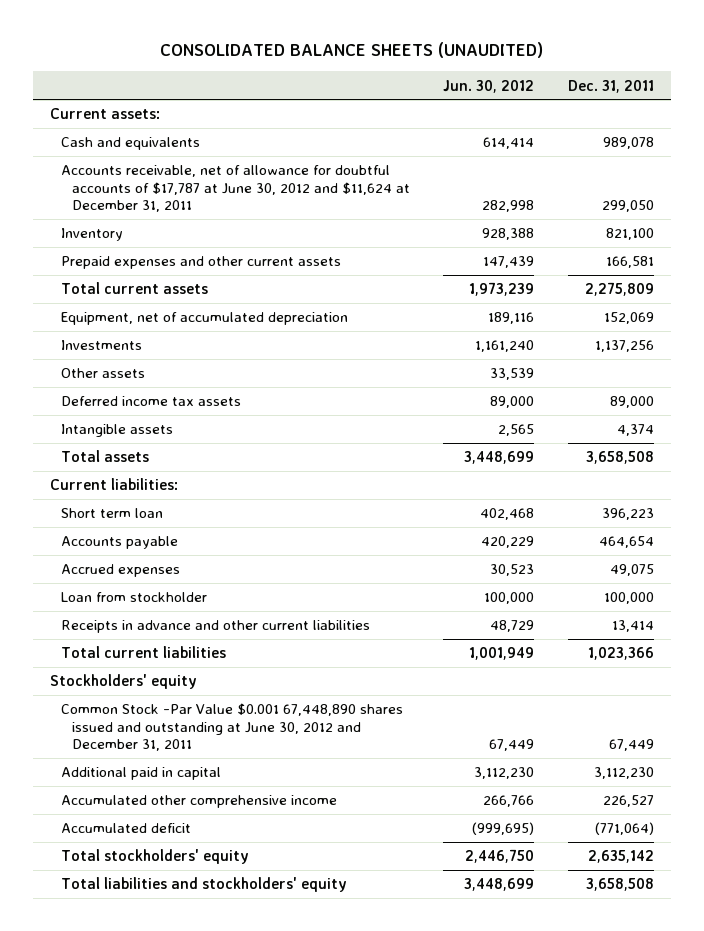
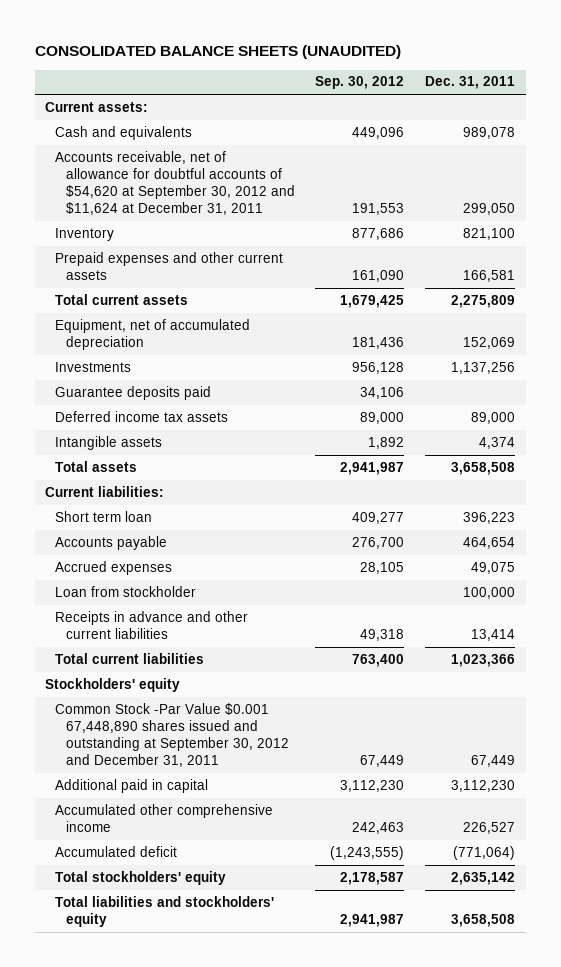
- | Jun. 30, 2012 | Dec. 31, 2011
+ | Sep. 30, 2012 | Dec. 31, 2011
- Accounts receivable, net of allowance for doubtful accounts of $17,787 at June 30, 2012 and $11,624 at December 31, 2011 | 282,998 | 299,050
+ Accounts receivable, net of allowance for doubtful accounts of $54,620 at September 30, 2012 and $11,624 at December 31, 2011 | 191,553 | 299,050
- Other assets | 33,539 |
+ Guarantee deposits paid | 34,106 |
- Common Stock -Par Value $0.001 67,448,890 shares issued and outstanding at June 30, 2012 and December 31, 2011 | 67,449 | 67,449
+ Common Stock -Par Value $0.001 67,448,890 shares issued and outstanding at September 30, 2012 and December 31, 2011 | 67,449 | 67,449

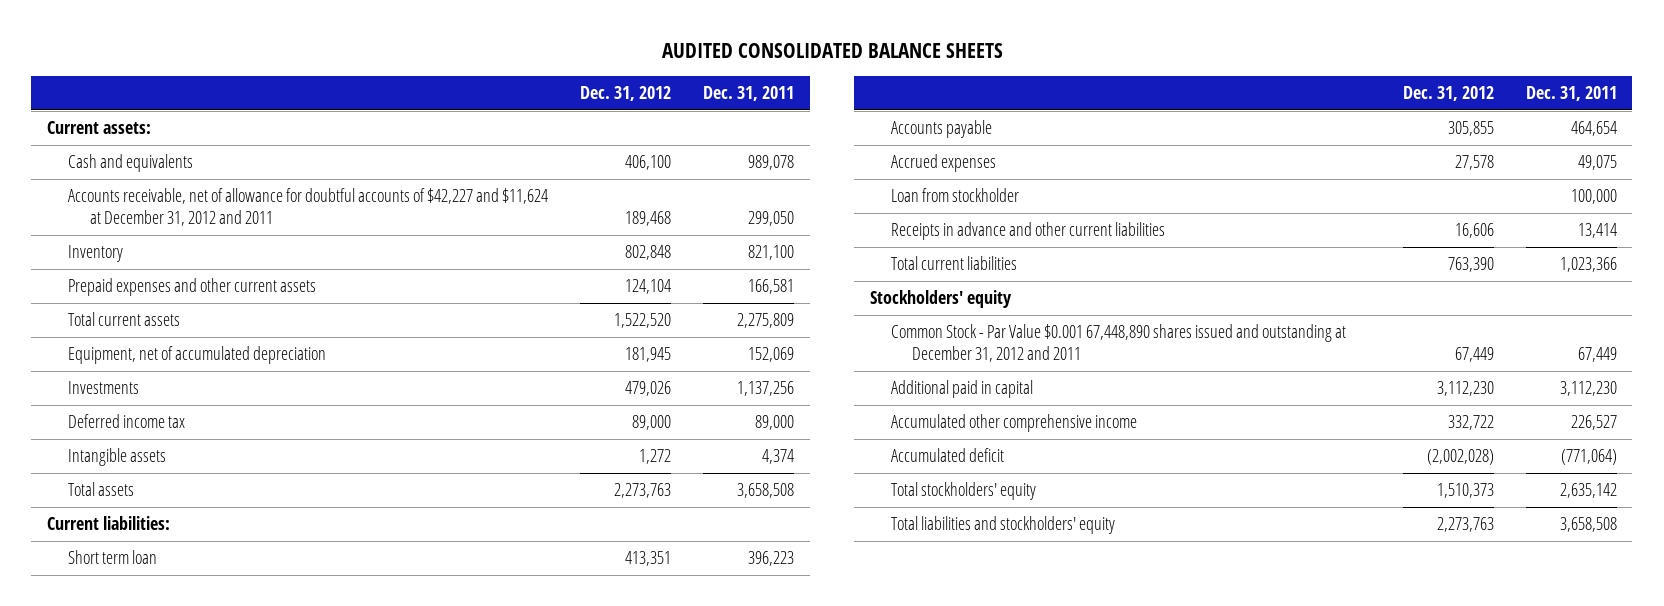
- CONSOLIDATED BALANCE SHEETS (UNAUDITED)
+ AUDITED CONSOLIDATED BALANCE SHEETS
- | Sep. 30, 2012 | Dec. 31, 2011
+ | Dec. 31, 2012 | Dec. 31, 2011
- Accounts receivable, net of allowance for doubtful accounts of $54,620 at September 30, 2012 and $11,624 at December 31, 2011 | 191,553 | 299,050
+ Accounts receivable, net of allowance for doubtful accounts of $42,227 and $11,624 at December 31, 2012 and 2011 | 189,468 | 299,050
- Guarantee deposits paid | 34,106 |
- Deferred income tax assets | 89,000 | 89,000
+ Deferred income tax | 89,000 | 89,000
- Common Stock -Par Value $0.001 67,448,890 shares issued and outstanding at September 30, 2012 and December 31, 2011 | 67,449 | 67,449
+ Common Stock - Par Value $0.001 67,448,890 shares issued and outstanding at December 31, 2012 and 2011 | 67,449 | 67,449

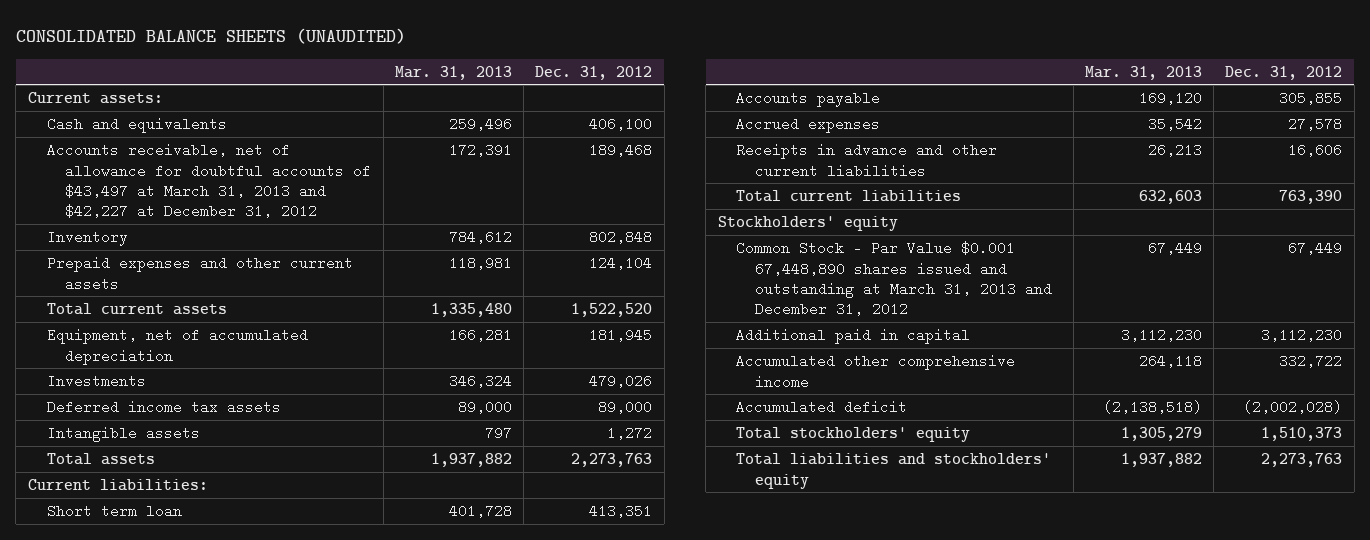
- AUDITED CONSOLIDATED BALANCE SHEETS
+ CONSOLIDATED BALANCE SHEETS (UNAUDITED)
- | Dec. 31, 2012 | Dec. 31, 2011
+ | Mar. 31, 2013 | Dec. 31, 2012
- Accounts receivable, net of allowance for doubtful accounts of $42,227 and $11,624 at December 31, 2012 and 2011 | 189,468 | 299,050
+ Accounts receivable, net of allowance for doubtful accounts of $43,497 at March 31, 2013 and $42,227 at December 31, 2012 | 172,391 | 189,468
- Deferred income tax | 89,000 | 89,000
+ Deferred income tax assets | 89,000 | 89,000
- Loan from stockholder | | 100,000
- Common Stock - Par Value $0.001 67,448,890 shares issued and outstanding at December 31, 2012 and 2011 | 67,449 | 67,449
+ Common Stock - Par Value $0.001 67,448,890 shares issued and outstanding at March 31, 2013 and December 31, 2012 | 67,449 | 67,449

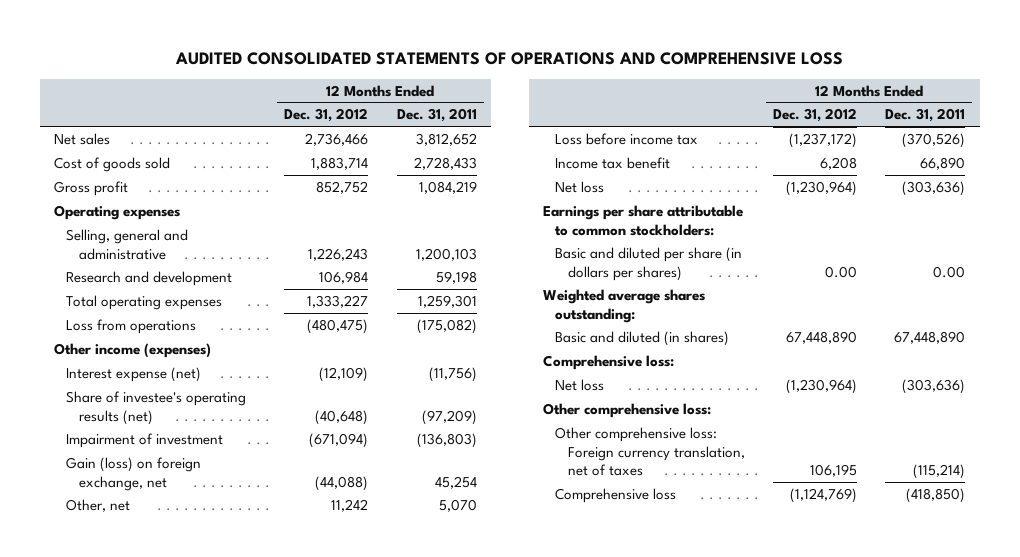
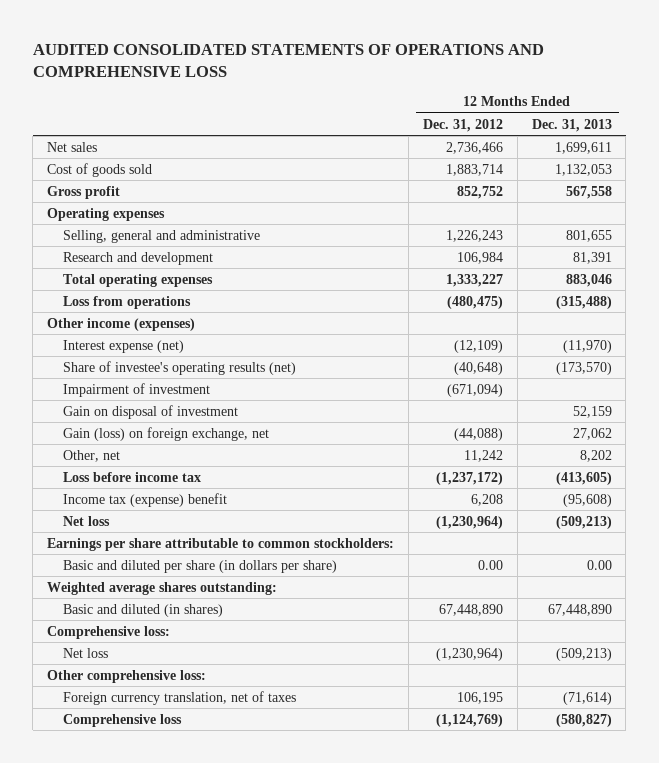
- | 12 Months Ended Dec. 31, 2012 | 12 Months Ended Dec. 31, 2011
+ | 12 Months Ended Dec. 31, 2012 | 12 Months Ended Dec. 31, 2013
+ Gain on disposal of investment | | 52,159
- Income tax benefit | 6,208 | 66,890
+ Income tax (expense) benefit | 6,208 | (95,608)
- Basic and diluted per share (in dollars per shares) | 0.00 | 0.00
+ Basic and diluted per share (in dollars per share) | 0.00 | 0.00
- Other comprehensive loss: Foreign currency translation, net of taxes | 106,195 | (115,214)
+ Foreign currency translation, net of taxes | 106,195 | (71,614)

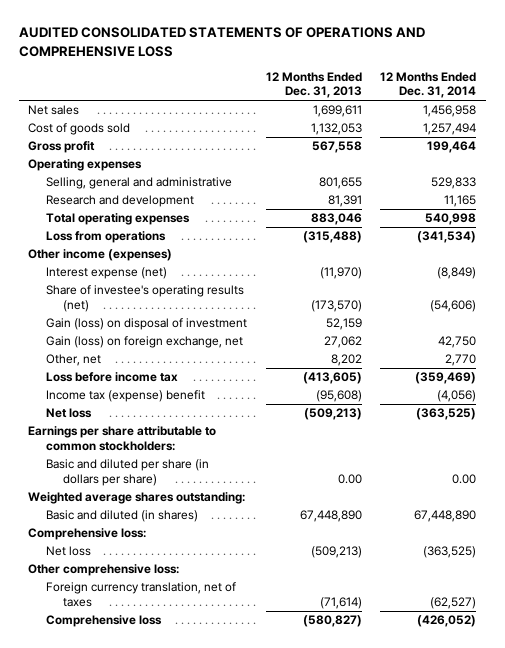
- | 12 Months Ended Dec. 31, 2012 | 12 Months Ended Dec. 31, 2013
+ | 12 Months Ended Dec. 31, 2013 | 12 Months Ended Dec. 31, 2014
- Impairment of investment | (671,094) |
- Gain on disposal of investment | | 52,159
+ Gain (loss) on disposal of investment | 52,159 |

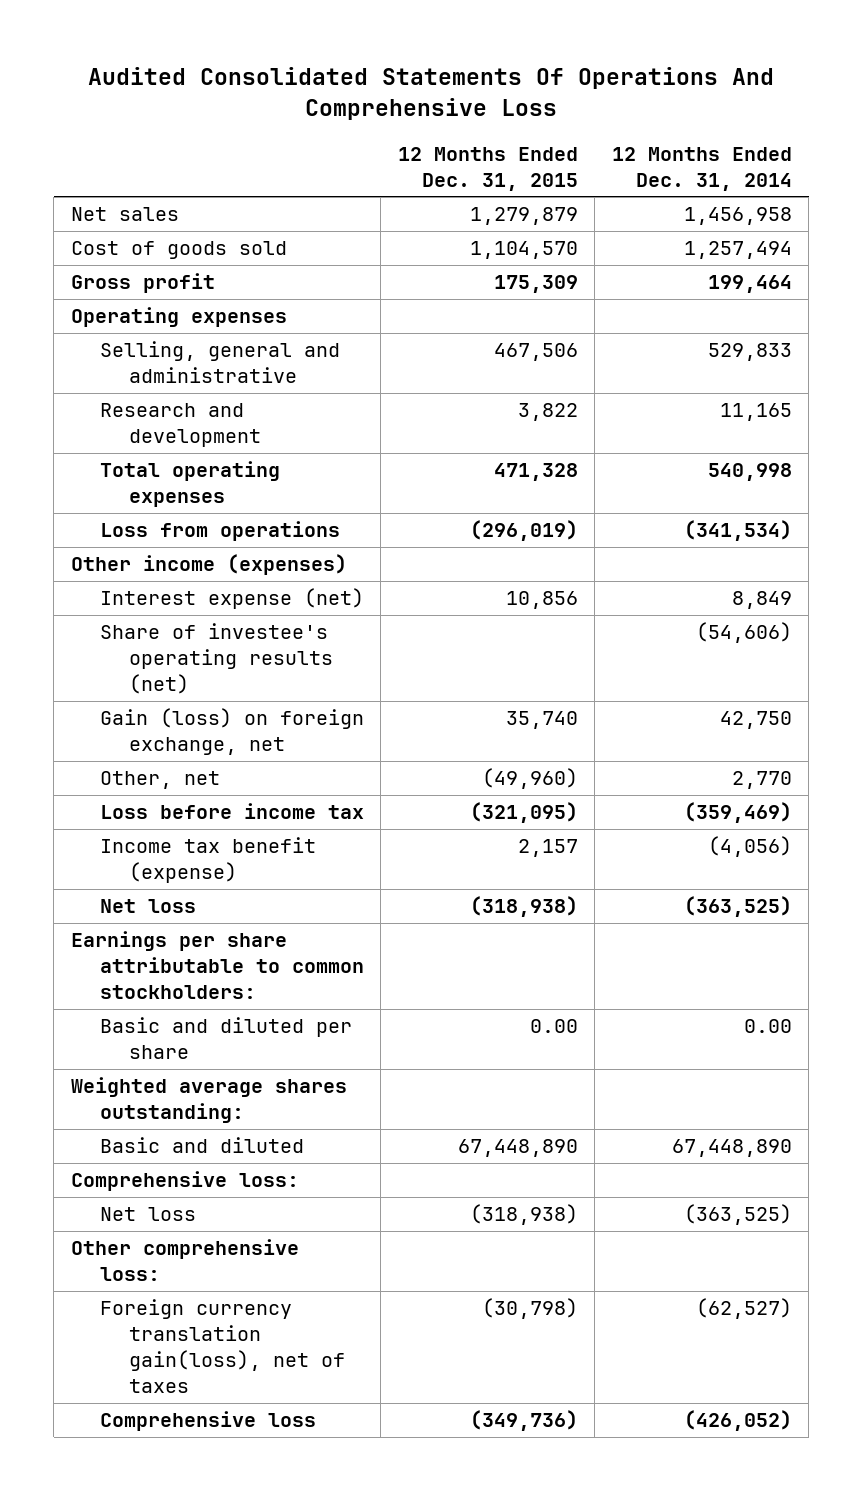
- AUDITED CONSOLIDATED STATEMENTS OF OPERATIONS AND COMPREHENSIVE LOSS
+ Audited Consolidated Statements Of Operations And Comprehensive Loss
- | 12 Months Ended Dec. 31, 2013 | 12 Months Ended Dec. 31, 2014
+ | 12 Months Ended Dec. 31, 2015 | 12 Months Ended Dec. 31, 2014
- Interest expense (net) | (11,970) | (8,849)
+ Interest expense (net) | 10,856 | 8,849
- Gain (loss) on disposal of investment | 52,159 |
- Income tax (expense) benefit | (95,608) | (4,056)
+ Income tax benefit (expense) | 2,157 | (4,056)
- Basic and diluted per share (in dollars per share) | 0.00 | 0.00
+ Basic and diluted per share | 0.00 | 0.00
- Basic and diluted (in shares) | 67,448,890 | 67,448,890
+ Basic and diluted | 67,448,890 | 67,448,890
- Foreign currency translation, net of taxes | (71,614) | (62,527)
+ Foreign currency translation gain(loss), net of taxes | (30,798) | (62,527)

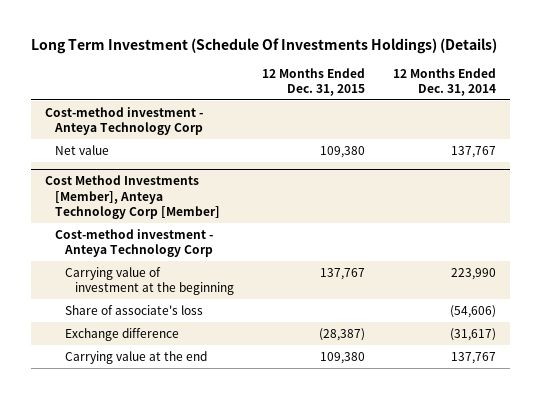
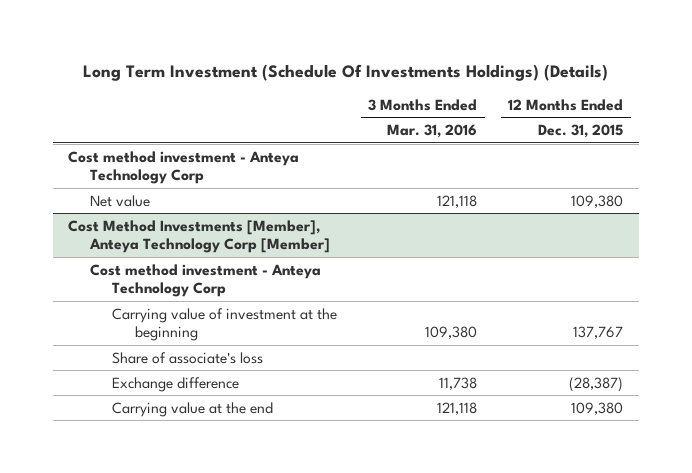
- | 12 Months Ended Dec. 31, 2015 | 12 Months Ended Dec. 31, 2014
+ | 3 Months Ended Mar. 31, 2016 | 12 Months Ended Dec. 31, 2015
- Cost-method investment - Anteya Technology Corp
+ Cost method investment - Anteya Technology Corp
@ Cost Method Investments [Member], Anteya Technology Corp [Member]
- Cost-method investment - Anteya Technology Corp
+ Cost method investment - Anteya Technology Corp

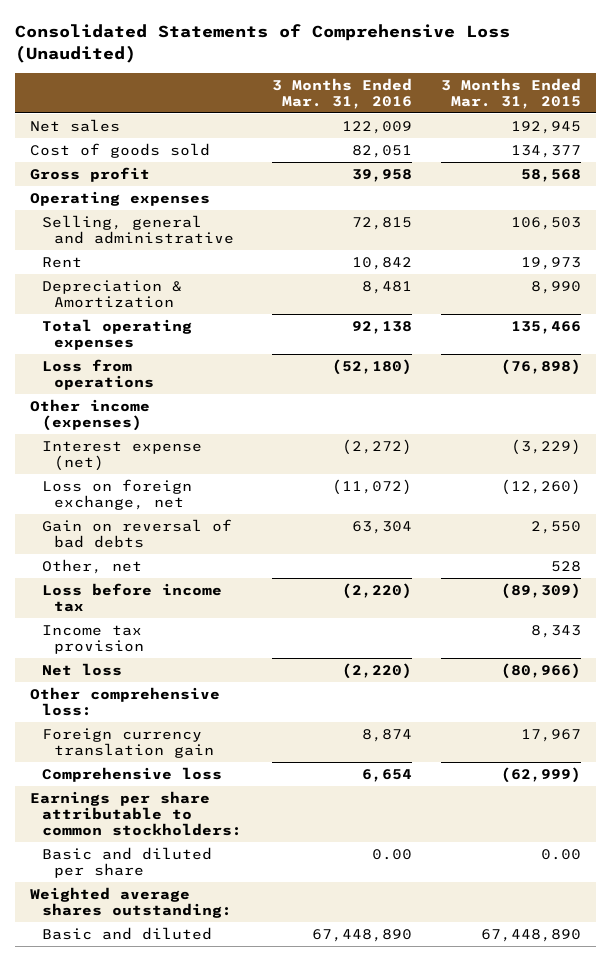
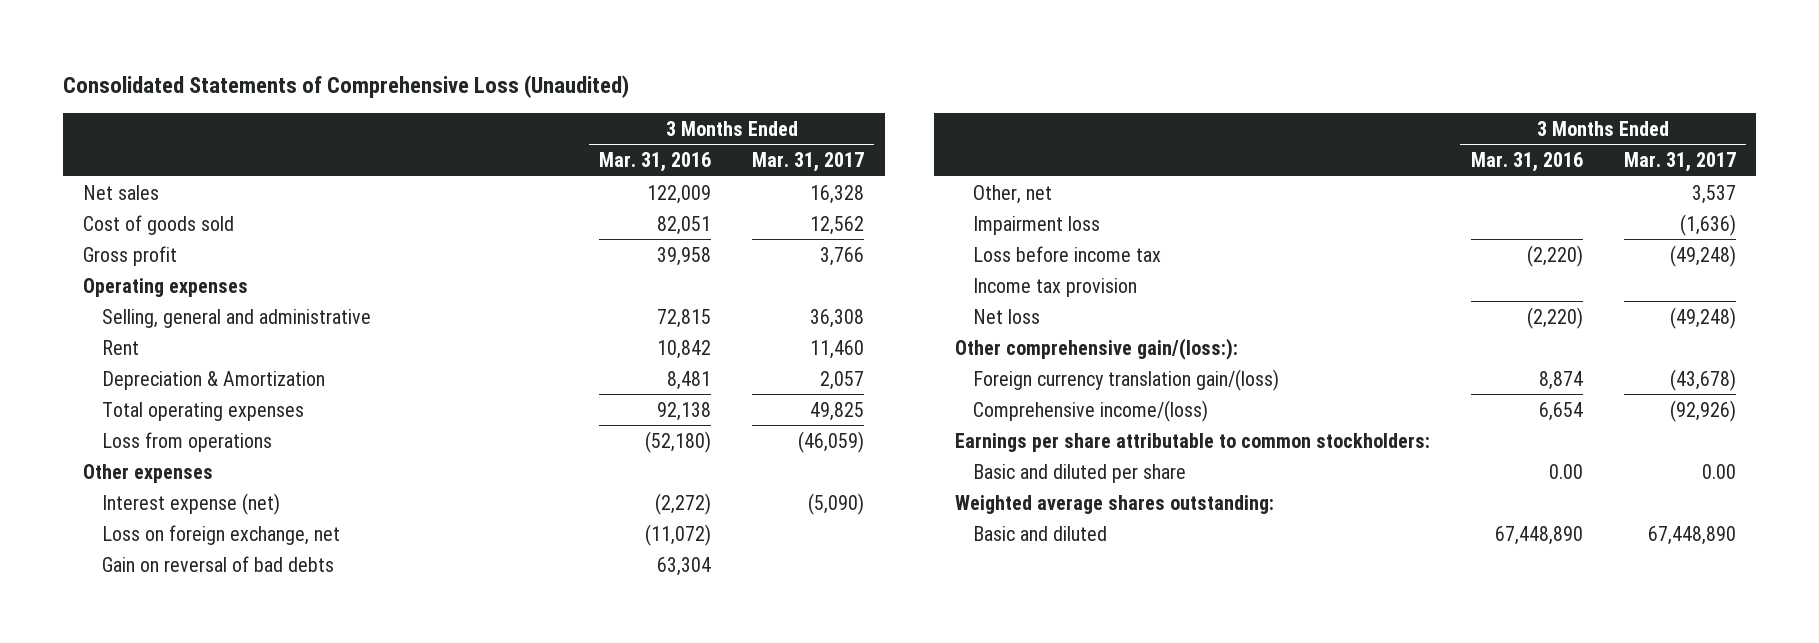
- | 3 Months Ended Mar. 31, 2016 | 3 Months Ended Mar. 31, 2015
+ | 3 Months Ended Mar. 31, 2016 | 3 Months Ended Mar. 31, 2017
- Other income (expenses)
+ Other expenses
+ Impairment loss | | (1,636)
- Other comprehensive loss:
- Foreign currency translation gain | 8,874 | 17,967
- Comprehensive loss | 6,654 | (62,999)
+ Other comprehensive gain/(loss:):
+ Foreign currency translation gain/(loss) | 8,874 | (43,678)
+ Comprehensive income/(loss) | 6,654 | (92,926)

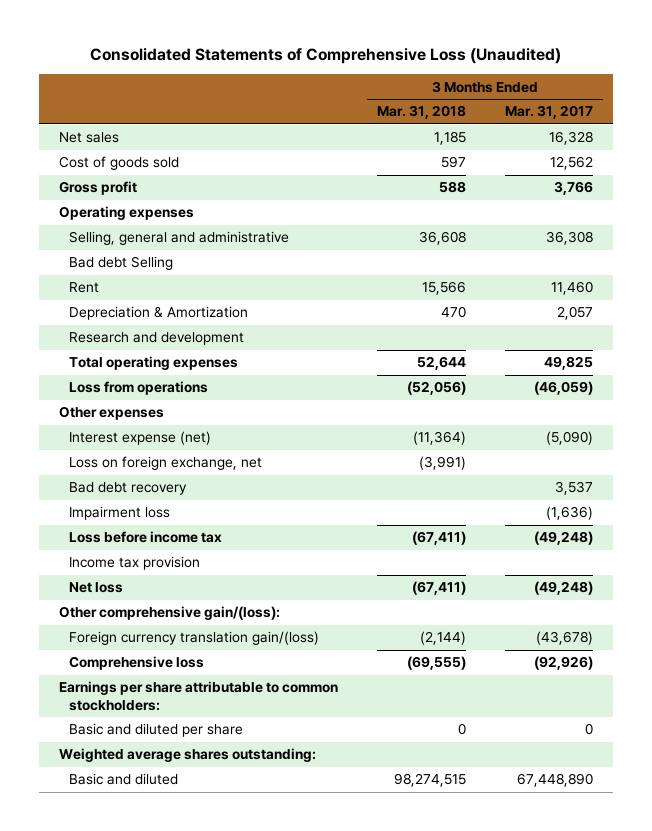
- | 3 Months Ended Mar. 31, 2016 | 3 Months Ended Mar. 31, 2017
+ | 3 Months Ended Mar. 31, 2018 | 3 Months Ended Mar. 31, 2017
+ Bad debt Selling
+ Research and development
- Gain on reversal of bad debts | 63,304 |
- Other, net | | 3,537
+ Bad debt recovery | | 3,537
- Other comprehensive gain/(loss:):
+ Other comprehensive gain/(loss):
- Comprehensive income/(loss) | 6,654 | (92,926)
+ Comprehensive loss | (69,555) | (92,926)
- Basic and diluted per share | 0.00 | 0.00
+ Basic and diluted per share | 0 | 0

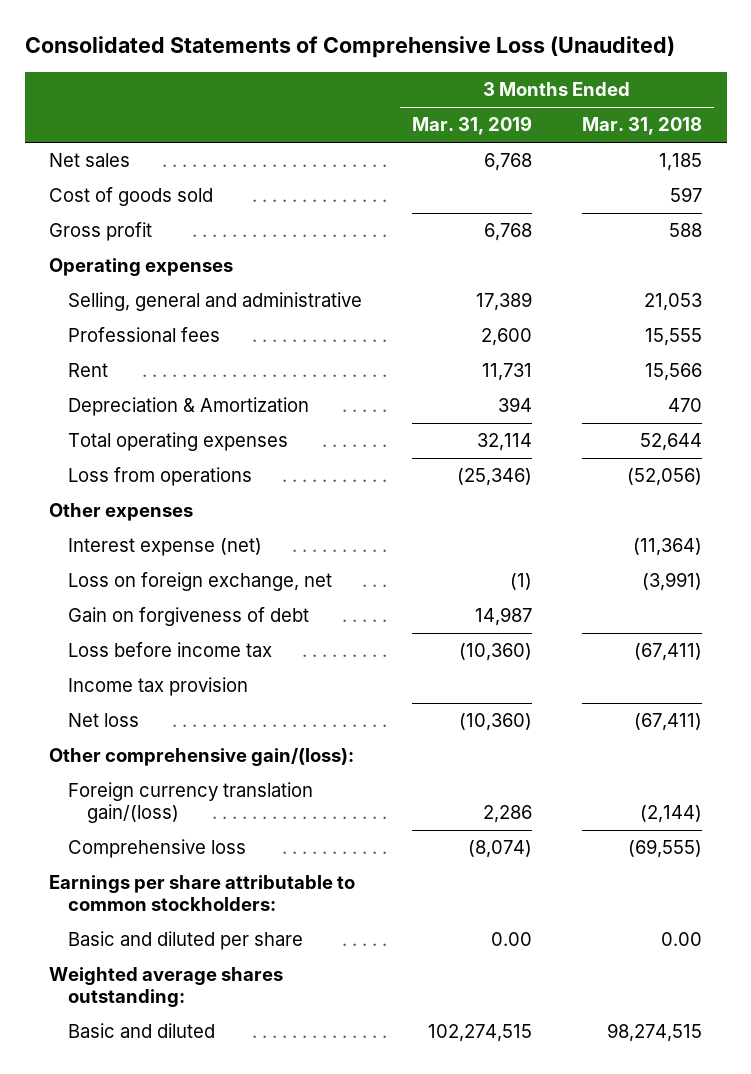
- | 3 Months Ended Mar. 31, 2018 | 3 Months Ended Mar. 31, 2017
+ | 3 Months Ended Mar. 31, 2019 | 3 Months Ended Mar. 31, 2018
- Selling, general and administrative | 36,608 | 36,308
- Bad debt Selling
+ Selling, general and administrative | 17,389 | 21,053
+ Professional fees | 2,600 | 15,555
- Research and development
- Bad debt recovery | | 3,537
- Impairment loss | | (1,636)
+ Gain on forgiveness of debt | 14,987 |
- Basic and diluted per share | 0 | 0
+ Basic and diluted per share | 0.00 | 0.00

